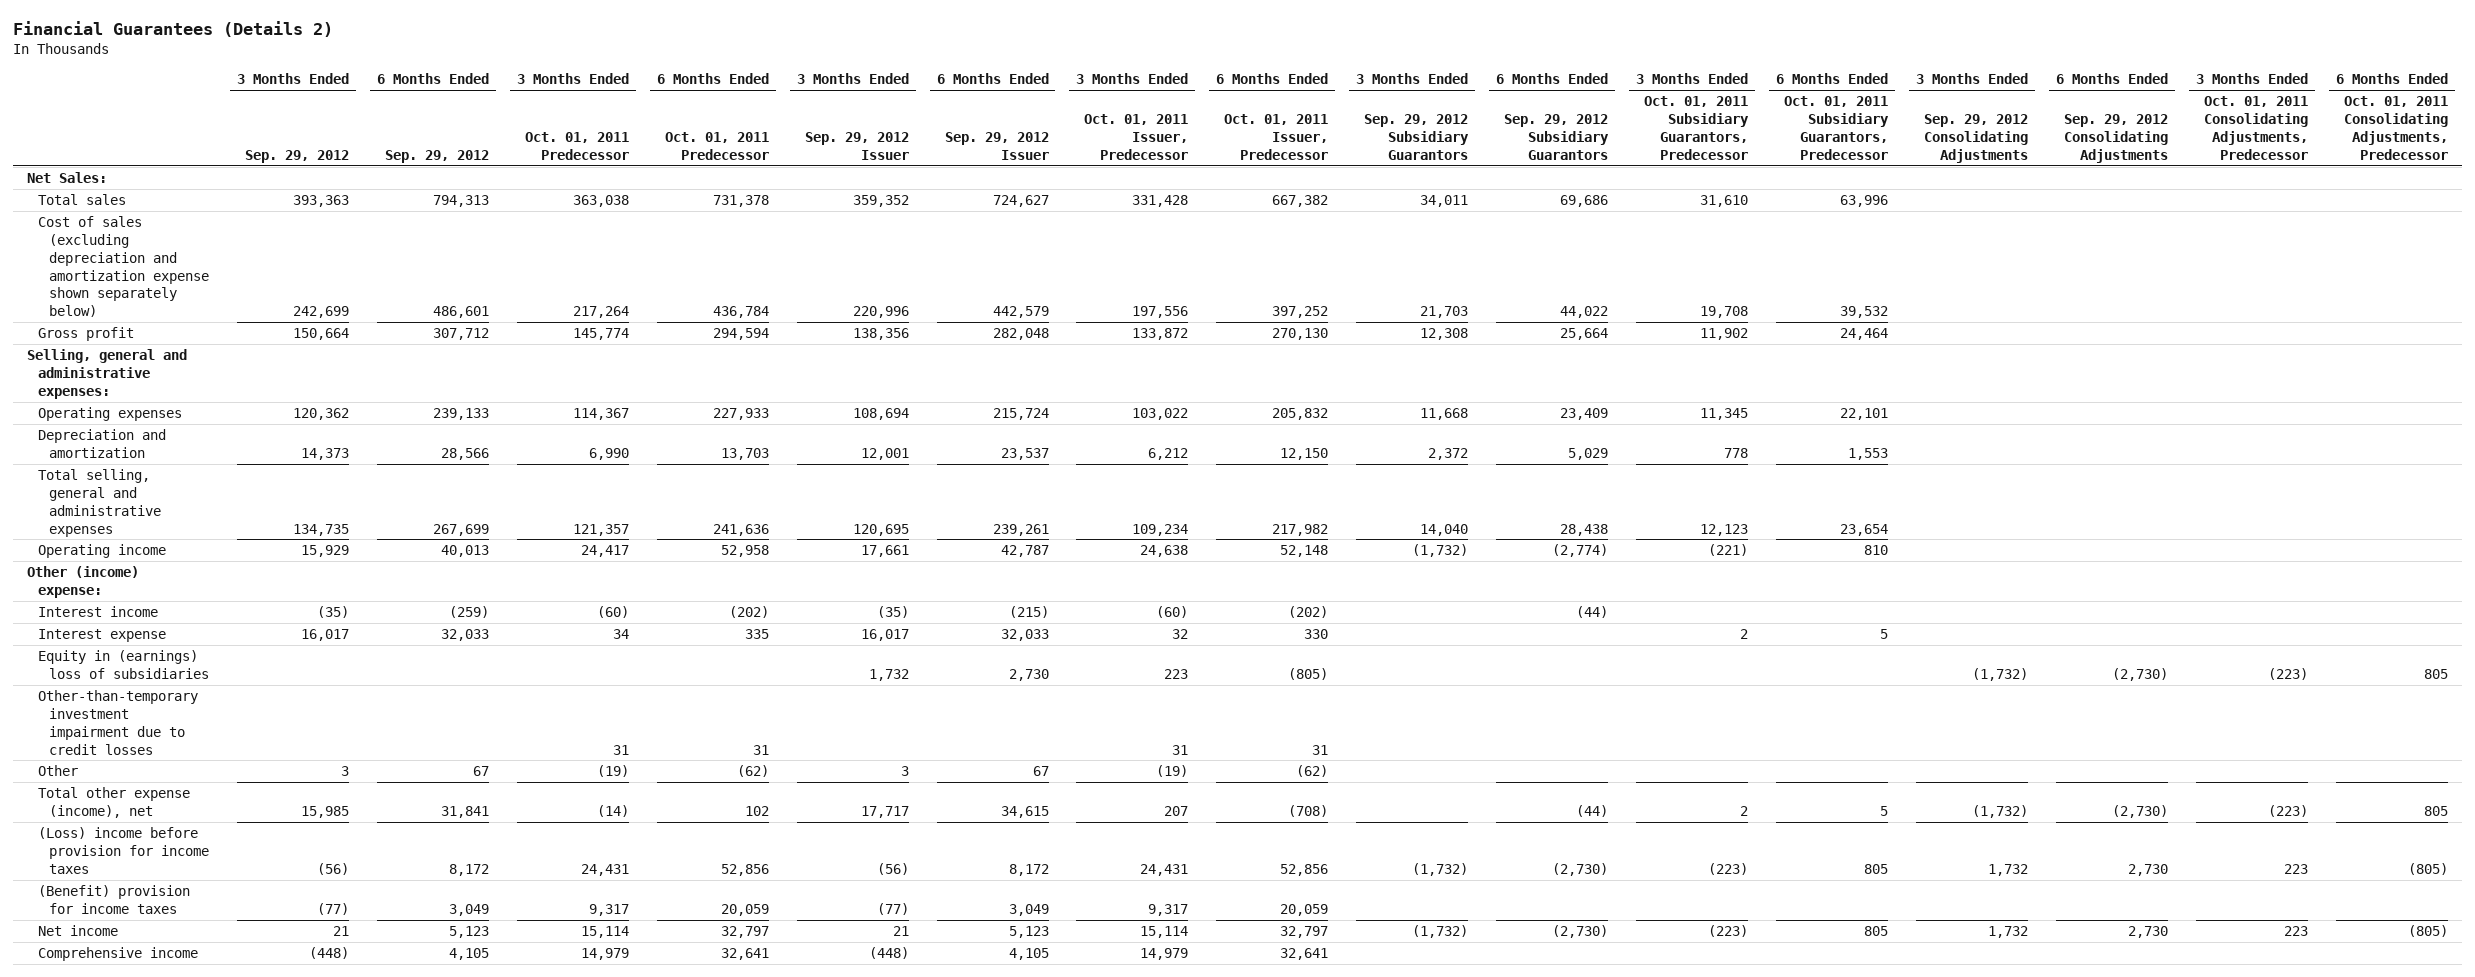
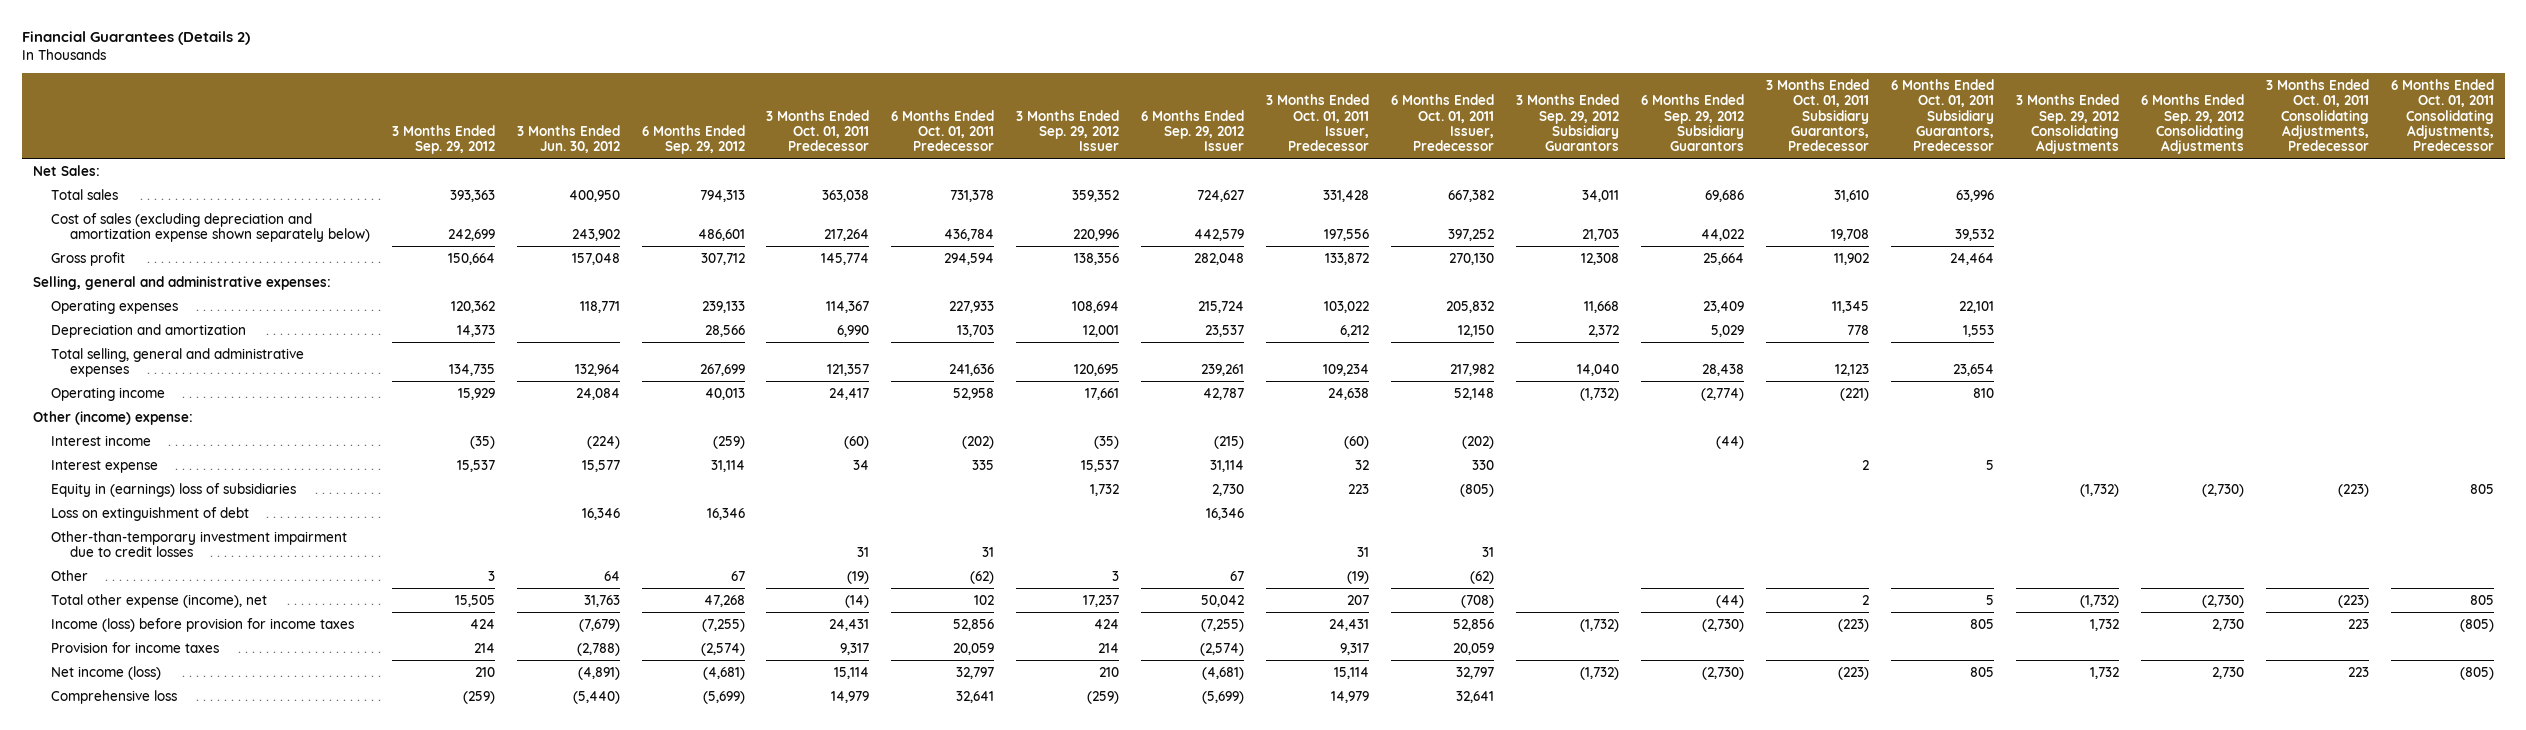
- | 3 Months Ended Sep. 29, 2012 | 6 Months Ended Sep. 29, 2012 | 3 Months Ended Oct. 01, 2011 Predecessor | 6 Months Ended Oct. 01, 2011 Predecessor | 3 Months Ended Sep. 29, 2012 Issuer | 6 Months Ended Sep. 29, 2012 Issuer | 3 Months Ended Oct. 01, 2011 Issuer, Predecessor | 6 Months Ended Oct. 01, 2011 Issuer, Predecessor | 3 Months Ended Sep. 29, 2012 Subsidiary Guarantors | 6 Months Ended Sep. 29, 2012 Subsidiary Guarantors | 3 Months Ended Oct. 01, 2011 Subsidiary Guarantors, Predecessor | 6 Months Ended Oct. 01, 2011 Subsidiary Guarantors, Predecessor | 3 Months Ended Sep. 29, 2012 Consolidating Adjustments | 6 Months Ended Sep. 29, 2012 Consolidating Adjustments | 3 Months Ended Oct. 01, 2011 Consolidating Adjustments, Predecessor | 6 Months Ended Oct. 01, 2011 Consolidating Adjustments, Predecessor
+ | 3 Months Ended Sep. 29, 2012 | 3 Months Ended Jun. 30, 2012 | 6 Months Ended Sep. 29, 2012 | 3 Months Ended Oct. 01, 2011 Predecessor | 6 Months Ended Oct. 01, 2011 Predecessor | 3 Months Ended Sep. 29, 2012 Issuer | 6 Months Ended Sep. 29, 2012 Issuer | 3 Months Ended Oct. 01, 2011 Issuer, Predecessor | 6 Months Ended Oct. 01, 2011 Issuer, Predecessor | 3 Months Ended Sep. 29, 2012 Subsidiary Guarantors | 6 Months Ended Sep. 29, 2012 Subsidiary Guarantors | 3 Months Ended Oct. 01, 2011 Subsidiary Guarantors, Predecessor | 6 Months Ended Oct. 01, 2011 Subsidiary Guarantors, Predecessor | 3 Months Ended Sep. 29, 2012 Consolidating Adjustments | 6 Months Ended Sep. 29, 2012 Consolidating Adjustments | 3 Months Ended Oct. 01, 2011 Consolidating Adjustments, Predecessor | 6 Months Ended Oct. 01, 2011 Consolidating Adjustments, Predecessor
- Interest expense | 16,017 | 32,033 | 34 | 335 | 16,017 | 32,033 | 32 | 330 | | | 2 | 5 | | | |
+ Interest expense | 15,537 | 15,577 | 31,114 | 34 | 335 | 15,537 | 31,114 | 32 | 330 | | | 2 | 5 | | | |
+ Loss on extinguishment of debt | | 16,346 | 16,346 | | | | 16,346 | | | | | | | | | |
- Total other expense (income), net | 15,985 | 31,841 | (14) | 102 | 17,717 | 34,615 | 207 | (708) | | (44) | 2 | 5 | (1,732) | (2,730) | (223) | 805
- (Loss) income before provision for income taxes | (56) | 8,172 | 24,431 | 52,856 | (56) | 8,172 | 24,431 | 52,856 | (1,732) | (2,730) | (223) | 805 | 1,732 | 2,730 | 223 | (805)
- (Benefit) provision for income taxes | (77) | 3,049 | 9,317 | 20,059 | (77) | 3,049 | 9,317 | 20,059 | | | | | | | |
- Net income | 21 | 5,123 | 15,114 | 32,797 | 21 | 5,123 | 15,114 | 32,797 | (1,732) | (2,730) | (223) | 805 | 1,732 | 2,730 | 223 | (805)
- Comprehensive income | (448) | 4,105 | 14,979 | 32,641 | (448) | 4,105 | 14,979 | 32,641 | | | | | | | |
+ Total other expense (income), net | 15,505 | 31,763 | 47,268 | (14) | 102 | 17,237 | 50,042 | 207 | (708) | | (44) | 2 | 5 | (1,732) | (2,730) | (223) | 805
+ Income (loss) before provision for income taxes | 424 | (7,679) | (7,255) | 24,431 | 52,856 | 424 | (7,255) | 24,431 | 52,856 | (1,732) | (2,730) | (223) | 805 | 1,732 | 2,730 | 223 | (805)
+ Provision for income taxes | 214 | (2,788) | (2,574) | 9,317 | 20,059 | 214 | (2,574) | 9,317 | 20,059 | | | | | | | |
+ Net income (loss) | 210 | (4,891) | (4,681) | 15,114 | 32,797 | 210 | (4,681) | 15,114 | 32,797 | (1,732) | (2,730) | (223) | 805 | 1,732 | 2,730 | 223 | (805)
+ Comprehensive loss | (259) | (5,440) | (5,699) | 14,979 | 32,641 | (259) | (5,699) | 14,979 | 32,641 | | | | | | | |

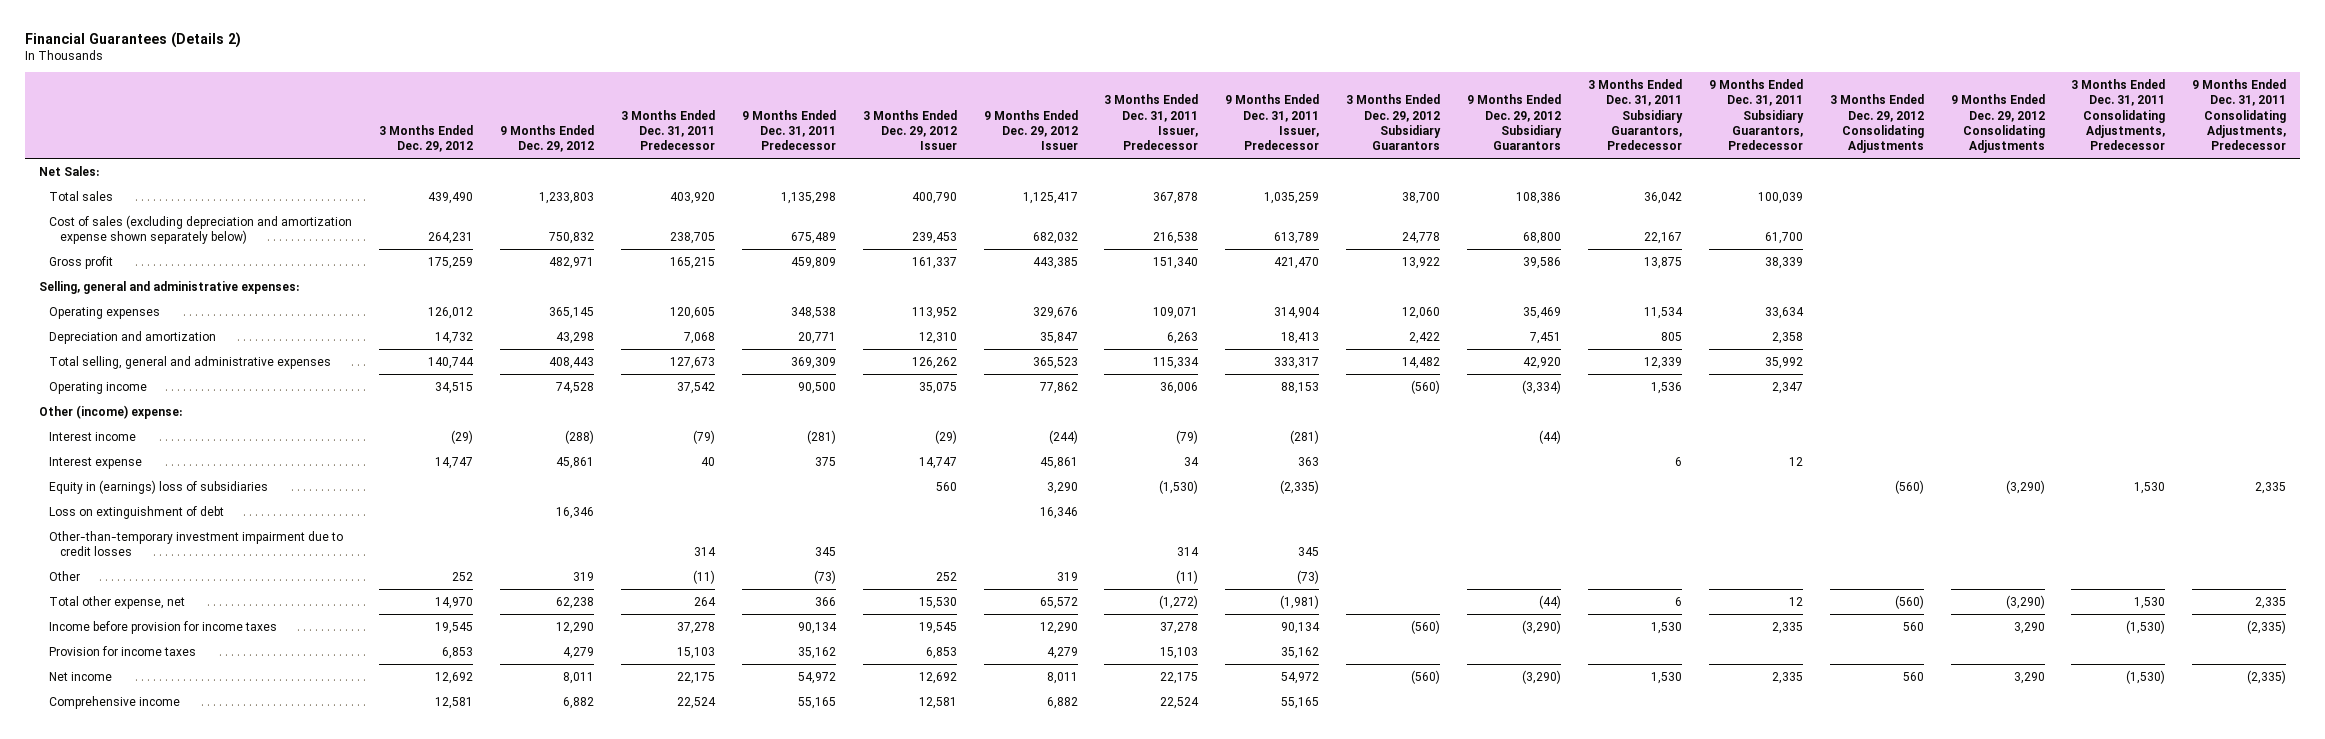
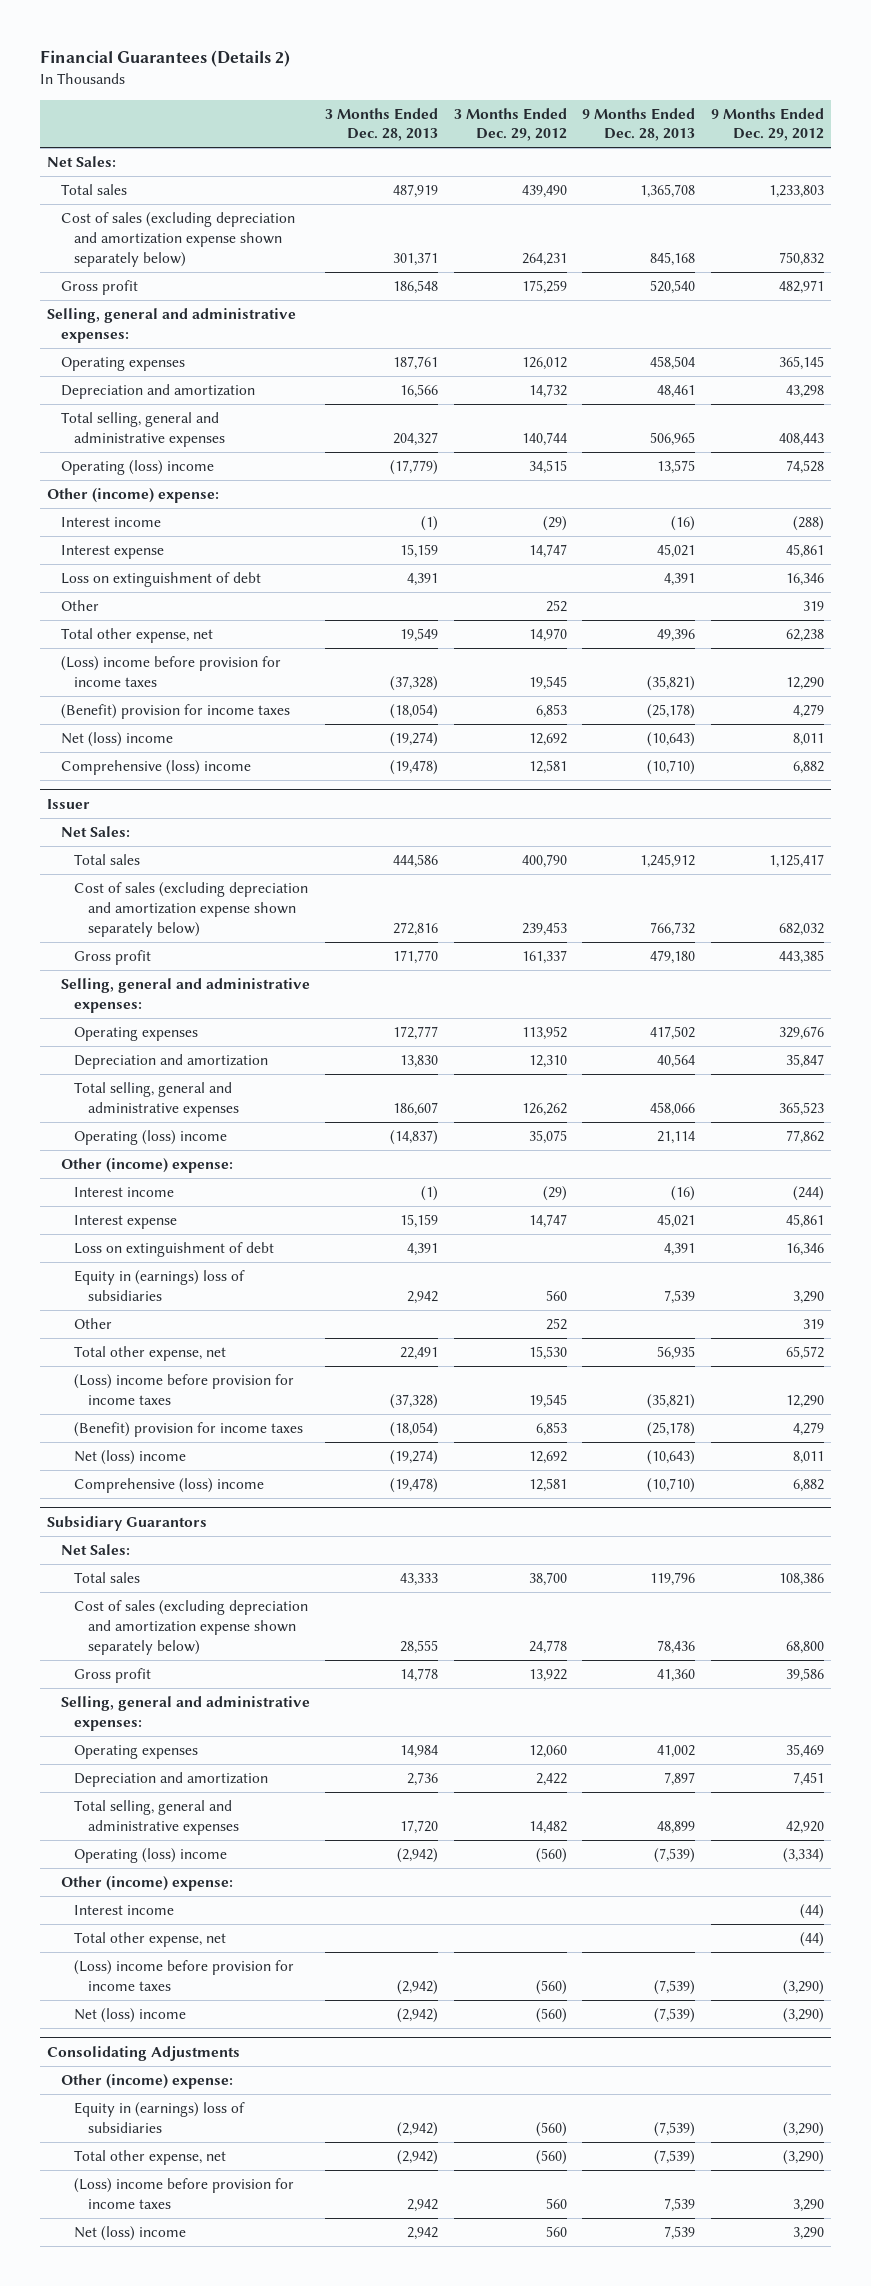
- | 3 Months Ended Dec. 29, 2012 | 9 Months Ended Dec. 29, 2012 | 3 Months Ended Dec. 31, 2011 Predecessor | 9 Months Ended Dec. 31, 2011 Predecessor | 3 Months Ended Dec. 29, 2012 Issuer | 9 Months Ended Dec. 29, 2012 Issuer | 3 Months Ended Dec. 31, 2011 Issuer, Predecessor | 9 Months Ended Dec. 31, 2011 Issuer, Predecessor | 3 Months Ended Dec. 29, 2012 Subsidiary Guarantors | 9 Months Ended Dec. 29, 2012 Subsidiary Guarantors | 3 Months Ended Dec. 31, 2011 Subsidiary Guarantors, Predecessor | 9 Months Ended Dec. 31, 2011 Subsidiary Guarantors, Predecessor | 3 Months Ended Dec. 29, 2012 Consolidating Adjustments | 9 Months Ended Dec. 29, 2012 Consolidating Adjustments | 3 Months Ended Dec. 31, 2011 Consolidating Adjustments, Predecessor | 9 Months Ended Dec. 31, 2011 Consolidating Adjustments, Predecessor
+ | 3 Months Ended Dec. 28, 2013 | 3 Months Ended Dec. 29, 2012 | 9 Months Ended Dec. 28, 2013 | 9 Months Ended Dec. 29, 2012
- Operating income | 34,515 | 74,528 | 37,542 | 90,500 | 35,075 | 77,862 | 36,006 | 88,153 | (560) | (3,334) | 1,536 | 2,347 | | | |
+ Operating (loss) income | (17,779) | 34,515 | 13,575 | 74,528
- Equity in (earnings) loss of subsidiaries | | | | | 560 | 3,290 | (1,530) | (2,335) | | | | | (560) | (3,290) | 1,530 | 2,335
- Other-than-temporary investment impairment due to credit losses | | | 314 | 345 | | | 314 | 345 | | | | | | | |
- Income before provision for income taxes | 19,545 | 12,290 | 37,278 | 90,134 | 19,545 | 12,290 | 37,278 | 90,134 | (560) | (3,290) | 1,530 | 2,335 | 560 | 3,290 | (1,530) | (2,335)
- Provision for income taxes | 6,853 | 4,279 | 15,103 | 35,162 | 6,853 | 4,279 | 15,103 | 35,162 | | | | | | | |
- Net income | 12,692 | 8,011 | 22,175 | 54,972 | 12,692 | 8,011 | 22,175 | 54,972 | (560) | (3,290) | 1,530 | 2,335 | 560 | 3,290 | (1,530) | (2,335)
- Comprehensive income | 12,581 | 6,882 | 22,524 | 55,165 | 12,581 | 6,882 | 22,524 | 55,165 | | | | | | | |
+ (Loss) income before provision for income taxes | (37,328) | 19,545 | (35,821) | 12,290
+ (Benefit) provision for income taxes | (18,054) | 6,853 | (25,178) | 4,279
+ Net (loss) income | (19,274) | 12,692 | (10,643) | 8,011
+ Comprehensive (loss) income | (19,478) | 12,581 | (10,710) | 6,882
+ Issuer
+ Net Sales:
+ Total sales | 444,586 | 400,790 | 1,245,912 | 1,125,417
+ Cost of sales (excluding depreciation and amortization expense shown separately below) | 272,816 | 239,453 | 766,732 | 682,032
+ Gross profit | 171,770 | 161,337 | 479,180 | 443,385
+ Selling, general and administrative expenses:
+ Operating expenses | 172,777 | 113,952 | 417,502 | 329,676
+ Depreciation and amortization | 13,830 | 12,310 | 40,564 | 35,847
+ Total selling, general and administrative expenses | 186,607 | 126,262 | 458,066 | 365,523
+ Operating (loss) income | (14,837) | 35,075 | 21,114 | 77,862
+ Other (income) expense:
+ Interest income | (1) | (29) | (16) | (244)
+ Interest expense | 15,159 | 14,747 | 45,021 | 45,861
+ Loss on extinguishment of debt | 4,391 | | 4,391 | 16,346
+ Equity in (earnings) loss of subsidiaries | 2,942 | 560 | 7,539 | 3,290
+ Other | | 252 | | 319
+ Total other expense, net | 22,491 | 15,530 | 56,935 | 65,572
+ (Loss) income before provision for income taxes | (37,328) | 19,545 | (35,821) | 12,290
+ (Benefit) provision for income taxes | (18,054) | 6,853 | (25,178) | 4,279
+ Net (loss) income | (19,274) | 12,692 | (10,643) | 8,011
+ Comprehensive (loss) income | (19,478) | 12,581 | (10,710) | 6,882
+ Subsidiary Guarantors
+ Net Sales:
+ Total sales | 43,333 | 38,700 | 119,796 | 108,386
+ Cost of sales (excluding depreciation and amortization expense shown separately below) | 28,555 | 24,778 | 78,436 | 68,800
+ Gross profit | 14,778 | 13,922 | 41,360 | 39,586
+ Selling, general and administrative expenses:
+ Operating expenses | 14,984 | 12,060 | 41,002 | 35,469
+ Depreciation and amortization | 2,736 | 2,422 | 7,897 | 7,451
+ Total selling, general and administrative expenses | 17,720 | 14,482 | 48,899 | 42,920
+ Operating (loss) income | (2,942) | (560) | (7,539) | (3,334)
+ Other (income) expense:
+ Interest income | | | | (44)
+ Total other expense, net | | | | (44)
+ (Loss) income before provision for income taxes | (2,942) | (560) | (7,539) | (3,290)
+ Net (loss) income | (2,942) | (560) | (7,539) | (3,290)
+ Consolidating Adjustments
+ Other (income) expense:
+ Equity in (earnings) loss of subsidiaries | (2,942) | (560) | (7,539) | (3,290)
+ Total other expense, net | (2,942) | (560) | (7,539) | (3,290)
+ (Loss) income before provision for income taxes | 2,942 | 560 | 7,539 | 3,290
+ Net (loss) income | 2,942 | 560 | 7,539 | 3,290

